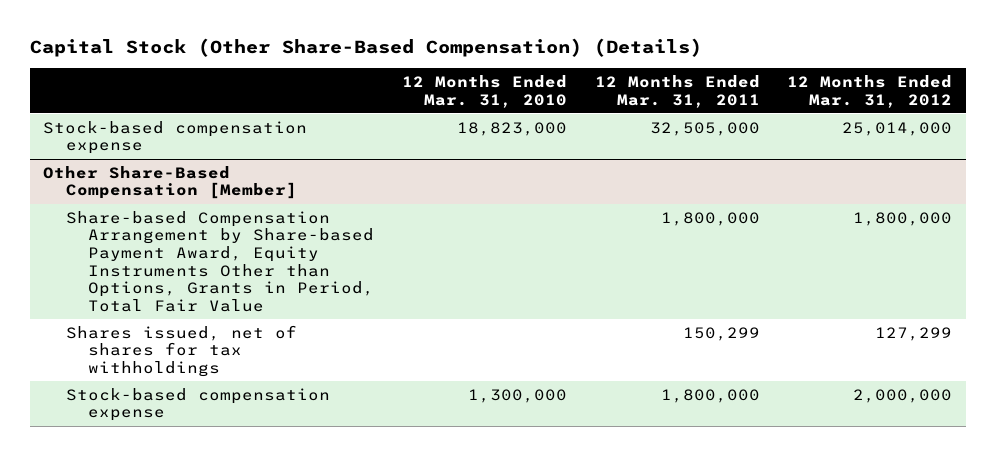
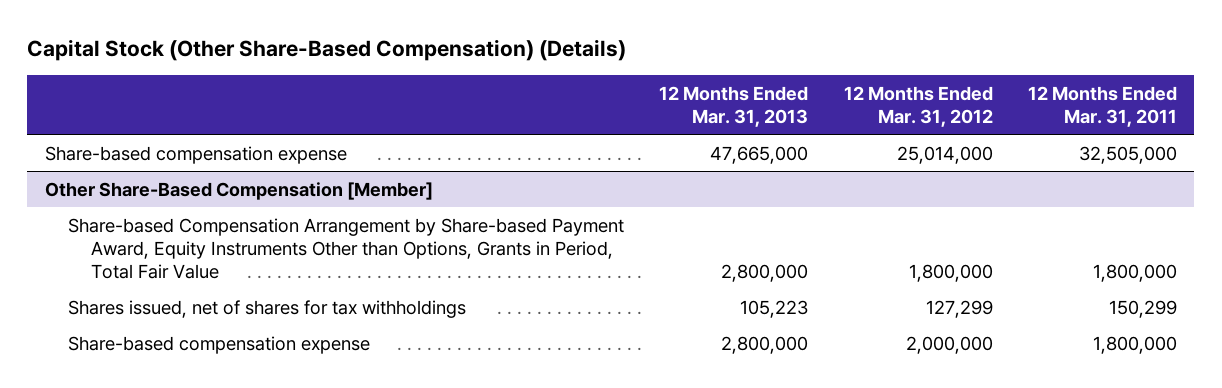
- | 12 Months Ended Mar. 31, 2010 | 12 Months Ended Mar. 31, 2011 | 12 Months Ended Mar. 31, 2012
+ | 12 Months Ended Mar. 31, 2013 | 12 Months Ended Mar. 31, 2012 | 12 Months Ended Mar. 31, 2011
- Stock-based compensation expense | 18,823,000 | 32,505,000 | 25,014,000
+ Share-based compensation expense | 47,665,000 | 25,014,000 | 32,505,000
@ Other Share-Based Compensation [Member]
- Stock-based compensation expense | 1,300,000 | 1,800,000 | 2,000,000
+ Share-based compensation expense | 2,800,000 | 2,000,000 | 1,800,000

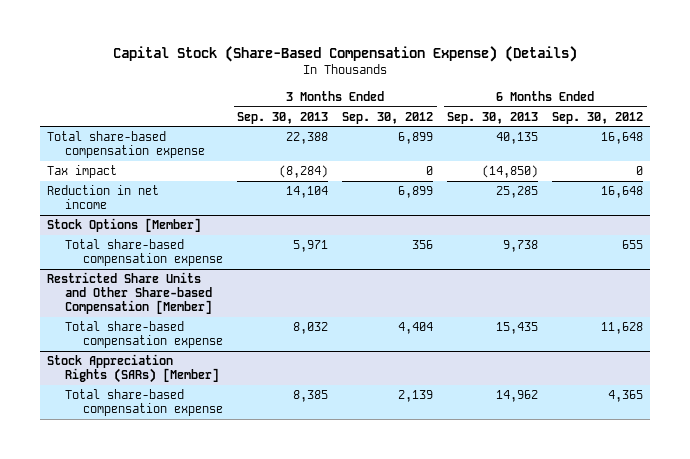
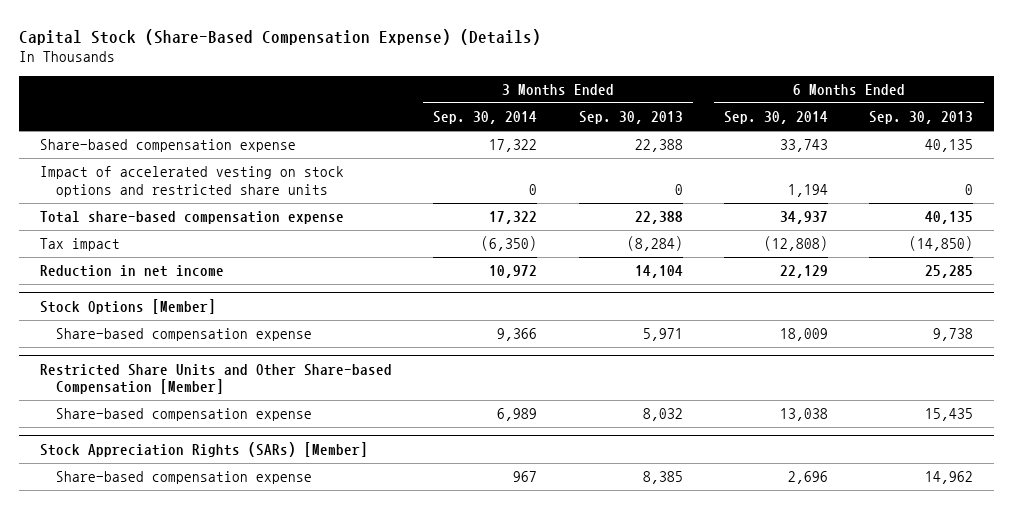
- | 3 Months Ended Sep. 30, 2013 | 3 Months Ended Sep. 30, 2012 | 6 Months Ended Sep. 30, 2013 | 6 Months Ended Sep. 30, 2012
+ | 3 Months Ended Sep. 30, 2014 | 3 Months Ended Sep. 30, 2013 | 6 Months Ended Sep. 30, 2014 | 6 Months Ended Sep. 30, 2013
+ Share-based compensation expense | 17,322 | 22,388 | 33,743 | 40,135
+ Impact of accelerated vesting on stock options and restricted share units | 0 | 0 | 1,194 | 0
@ Stock Options [Member]
- Total share-based compensation expense | 5,971 | 356 | 9,738 | 655
+ Share-based compensation expense | 9,366 | 5,971 | 18,009 | 9,738
@ Restricted Share Units and Other Share-based Compensation [Member]
- Total share-based compensation expense | 8,032 | 4,404 | 15,435 | 11,628
+ Share-based compensation expense | 6,989 | 8,032 | 13,038 | 15,435
@ Stock Appreciation Rights (SARs) [Member]
- Total share-based compensation expense | 8,385 | 2,139 | 14,962 | 4,365
+ Share-based compensation expense | 967 | 8,385 | 2,696 | 14,962

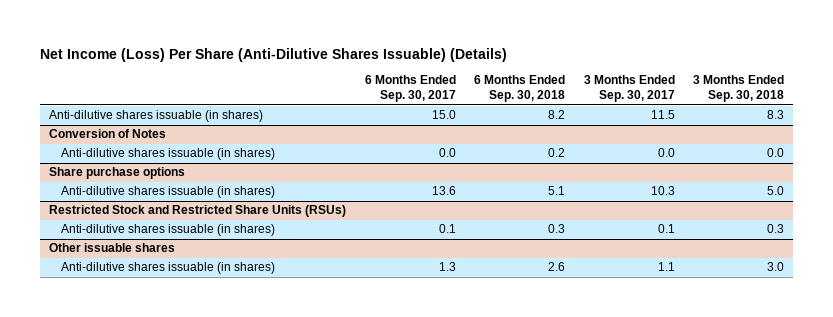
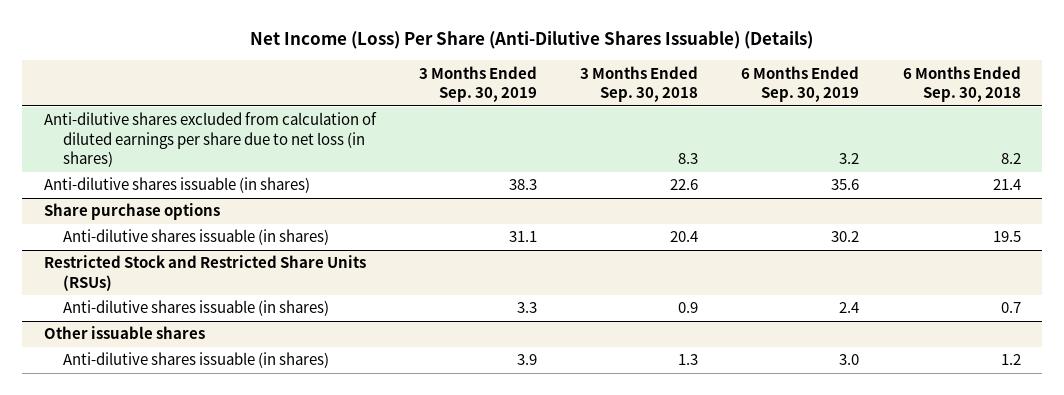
- | 6 Months Ended Sep. 30, 2017 | 6 Months Ended Sep. 30, 2018 | 3 Months Ended Sep. 30, 2017 | 3 Months Ended Sep. 30, 2018
+ | 3 Months Ended Sep. 30, 2019 | 3 Months Ended Sep. 30, 2018 | 6 Months Ended Sep. 30, 2019 | 6 Months Ended Sep. 30, 2018
- Anti-dilutive shares issuable (in shares) | 15.0 | 8.2 | 11.5 | 8.3
- Conversion of Notes
- Anti-dilutive shares issuable (in shares) | 0.0 | 0.2 | 0.0 | 0.0
+ Anti-dilutive shares excluded from calculation of diluted earnings per share due to net loss (in shares) | | 8.3 | 3.2 | 8.2
+ Anti-dilutive shares issuable (in shares) | 38.3 | 22.6 | 35.6 | 21.4
@ Share purchase options
- Anti-dilutive shares issuable (in shares) | 13.6 | 5.1 | 10.3 | 5.0
+ Anti-dilutive shares issuable (in shares) | 31.1 | 20.4 | 30.2 | 19.5
@ Restricted Stock and Restricted Share Units (RSUs)
- Anti-dilutive shares issuable (in shares) | 0.1 | 0.3 | 0.1 | 0.3
+ Anti-dilutive shares issuable (in shares) | 3.3 | 0.9 | 2.4 | 0.7
@ Other issuable shares
- Anti-dilutive shares issuable (in shares) | 1.3 | 2.6 | 1.1 | 3.0
+ Anti-dilutive shares issuable (in shares) | 3.9 | 1.3 | 3.0 | 1.2

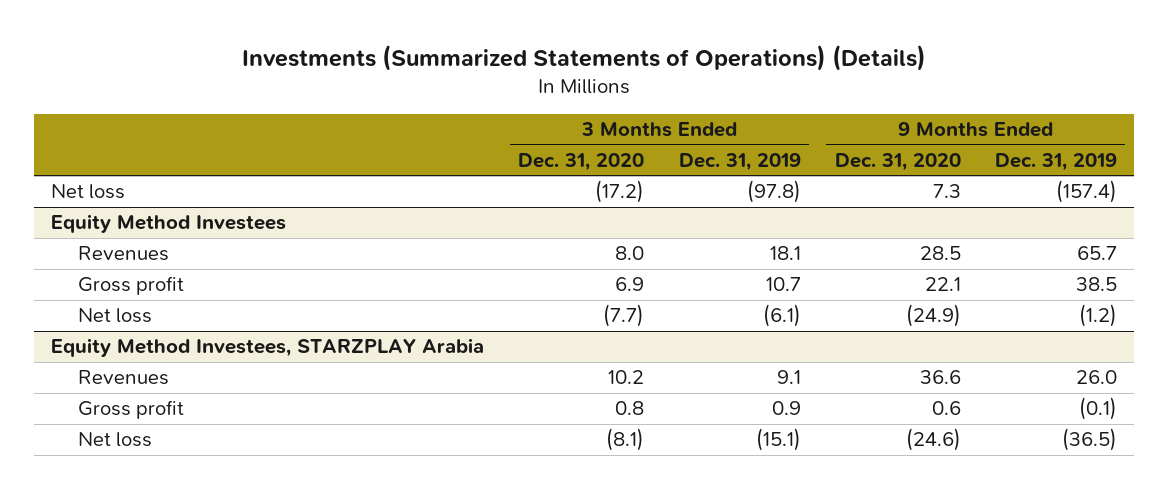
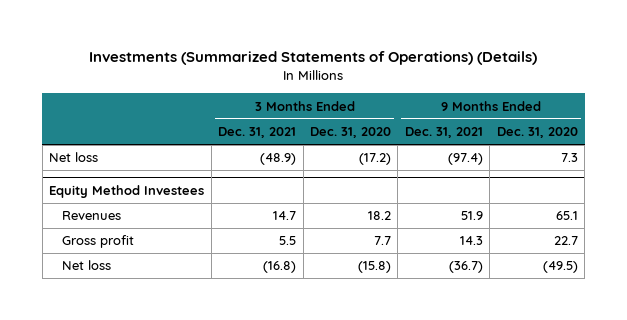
- | 3 Months Ended Dec. 31, 2020 | 3 Months Ended Dec. 31, 2019 | 9 Months Ended Dec. 31, 2020 | 9 Months Ended Dec. 31, 2019
+ | 3 Months Ended Dec. 31, 2021 | 3 Months Ended Dec. 31, 2020 | 9 Months Ended Dec. 31, 2021 | 9 Months Ended Dec. 31, 2020
@ Equity Method Investees
- Revenues | 8.0 | 18.1 | 28.5 | 65.7
- Gross profit | 6.9 | 10.7 | 22.1 | 38.5
- Net loss | (7.7) | (6.1) | (24.9) | (1.2)
- Equity Method Investees, STARZPLAY Arabia
- Revenues | 10.2 | 9.1 | 36.6 | 26.0
- Gross profit | 0.8 | 0.9 | 0.6 | (0.1)
- Net loss | (8.1) | (15.1) | (24.6) | (36.5)
@ Equity Method Investees
+ Revenues | 14.7 | 18.2 | 51.9 | 65.1
+ Gross profit | 5.5 | 7.7 | 14.3 | 22.7
+ Net loss | (16.8) | (15.8) | (36.7) | (49.5)

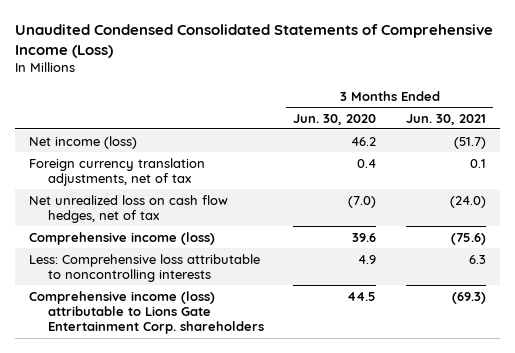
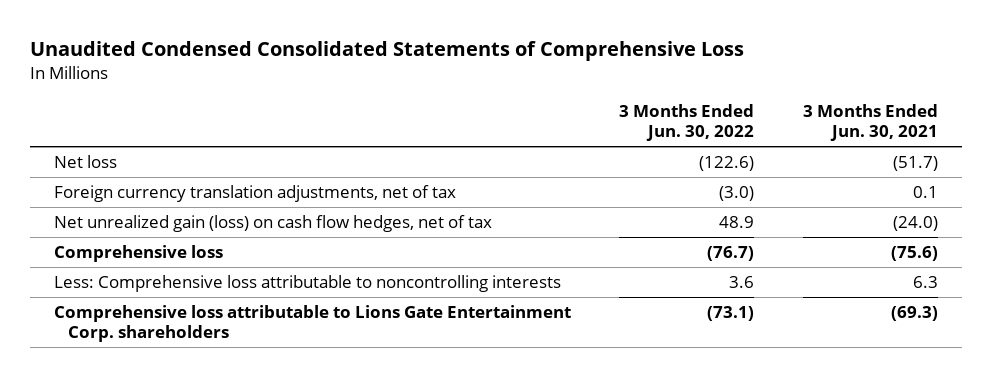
- Unaudited Condensed Consolidated Statements of Comprehensive Income (Loss)
+ Unaudited Condensed Consolidated Statements of Comprehensive Loss
- | 3 Months Ended Jun. 30, 2020 | 3 Months Ended Jun. 30, 2021
+ | 3 Months Ended Jun. 30, 2022 | 3 Months Ended Jun. 30, 2021
- Net income (loss) | 46.2 | (51.7)
+ Net loss | (122.6) | (51.7)
- Net unrealized loss on cash flow hedges, net of tax | (7.0) | (24.0)
- Comprehensive income (loss) | 39.6 | (75.6)
+ Net unrealized gain (loss) on cash flow hedges, net of tax | 48.9 | (24.0)
+ Comprehensive loss | (76.7) | (75.6)
- Comprehensive income (loss) attributable to Lions Gate Entertainment Corp. shareholders | 44.5 | (69.3)
+ Comprehensive loss attributable to Lions Gate Entertainment Corp. shareholders | (73.1) | (69.3)

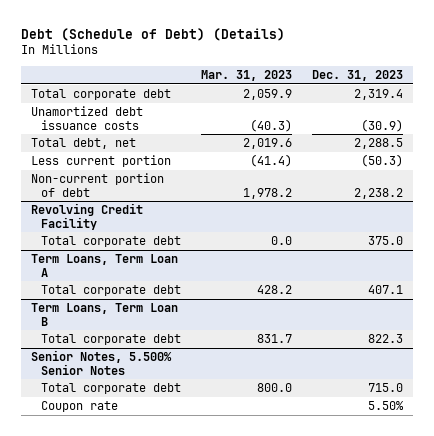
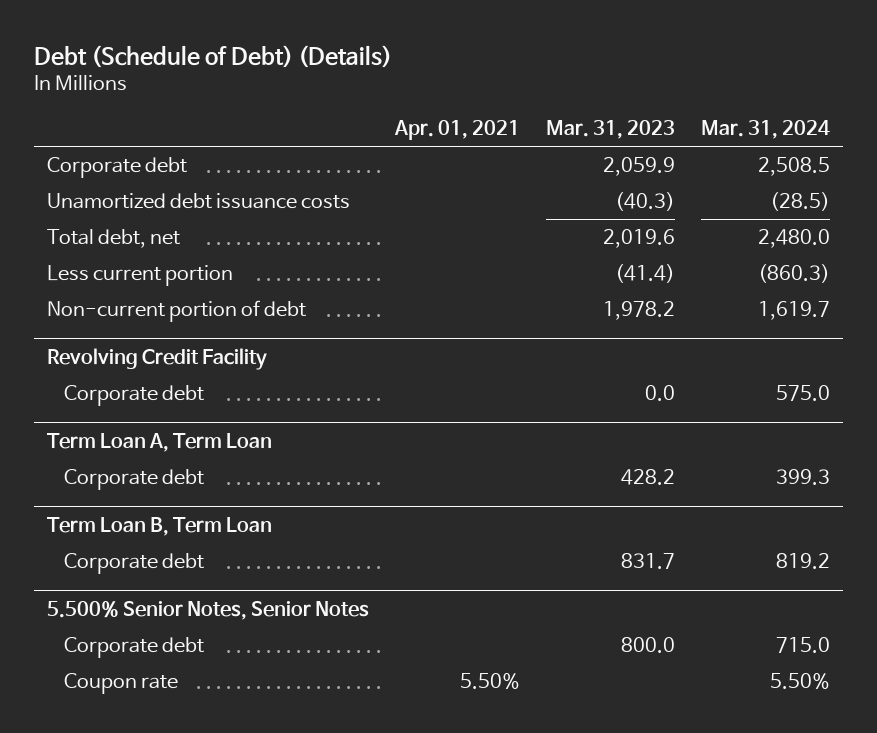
- | Mar. 31, 2023 | Dec. 31, 2023
+ | Apr. 01, 2021 | Mar. 31, 2023 | Mar. 31, 2024
- Total corporate debt | 2,059.9 | 2,319.4
+ Corporate debt | | 2,059.9 | 2,508.5
@ Revolving Credit Facility
- Total corporate debt | 0.0 | 375.0
- Term Loans, Term Loan A
- Total corporate debt | 428.2 | 407.1
- Term Loans, Term Loan B
- Total corporate debt | 831.7 | 822.3
- Senior Notes, 5.500% Senior Notes
- Total corporate debt | 800.0 | 715.0
@ Revolving Credit Facility
+ Corporate debt | | 0.0 | 575.0
+ Term Loan A, Term Loan
+ Corporate debt | | 428.2 | 399.3
+ Term Loan B, Term Loan
+ Corporate debt | | 831.7 | 819.2
+ 5.500% Senior Notes, Senior Notes
+ Corporate debt | | 800.0 | 715.0

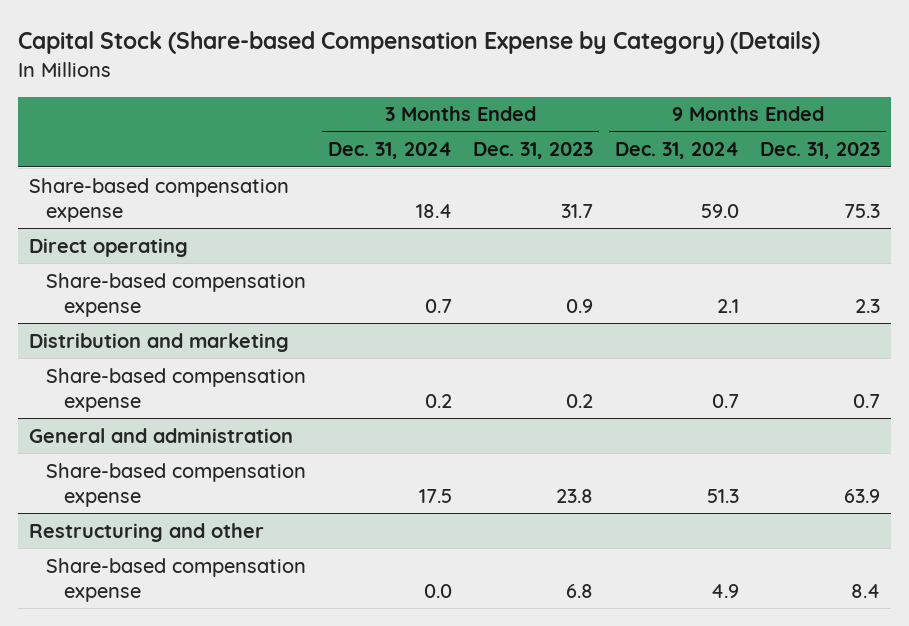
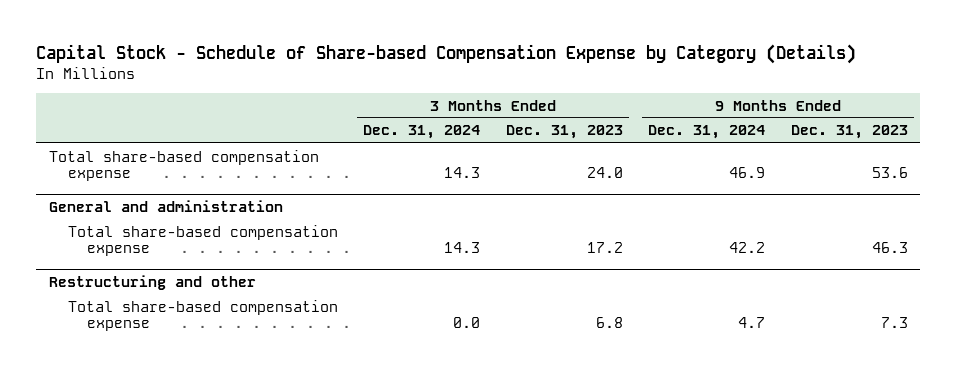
- Capital Stock (Share-based Compensation Expense by Category) (Details)
+ Capital Stock - Schedule of Share-based Compensation Expense by Category (Details)
- Share-based compensation expense | 18.4 | 31.7 | 59.0 | 75.3
- Direct operating
- Share-based compensation expense | 0.7 | 0.9 | 2.1 | 2.3
- Distribution and marketing
- Share-based compensation expense | 0.2 | 0.2 | 0.7 | 0.7
+ Total share-based compensation expense | 14.3 | 24.0 | 46.9 | 53.6
@ General and administration
- Share-based compensation expense | 17.5 | 23.8 | 51.3 | 63.9
+ Total share-based compensation expense | 14.3 | 17.2 | 42.2 | 46.3
@ Restructuring and other
- Share-based compensation expense | 0.0 | 6.8 | 4.9 | 8.4
+ Total share-based compensation expense | 0.0 | 6.8 | 4.7 | 7.3

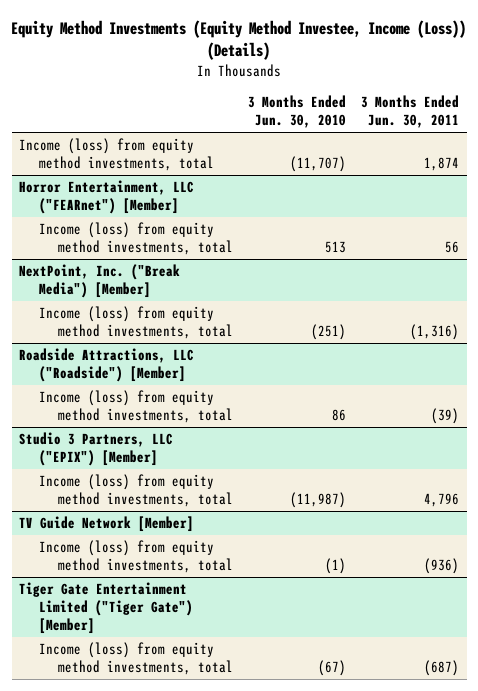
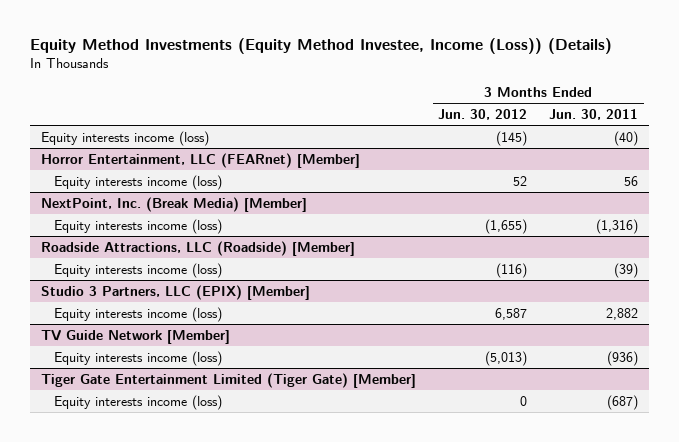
- | 3 Months Ended Jun. 30, 2010 | 3 Months Ended Jun. 30, 2011
+ | 3 Months Ended Jun. 30, 2012 | 3 Months Ended Jun. 30, 2011
- Income (loss) from equity method investments, total | (11,707) | 1,874
- Horror Entertainment, LLC ("FEARnet") [Member]
- Income (loss) from equity method investments, total | 513 | 56
- NextPoint, Inc. ("Break Media") [Member]
- Income (loss) from equity method investments, total | (251) | (1,316)
- Roadside Attractions, LLC ("Roadside") [Member]
- Income (loss) from equity method investments, total | 86 | (39)
- Studio 3 Partners, LLC ("EPIX") [Member]
- Income (loss) from equity method investments, total | (11,987) | 4,796
+ Equity interests income (loss) | (145) | (40)
+ Horror Entertainment, LLC (FEARnet) [Member]
+ Equity interests income (loss) | 52 | 56
+ NextPoint, Inc. (Break Media) [Member]
+ Equity interests income (loss) | (1,655) | (1,316)
+ Roadside Attractions, LLC (Roadside) [Member]
+ Equity interests income (loss) | (116) | (39)
+ Studio 3 Partners, LLC (EPIX) [Member]
+ Equity interests income (loss) | 6,587 | 2,882
@ TV Guide Network [Member]
- Income (loss) from equity method investments, total | (1) | (936)
- Tiger Gate Entertainment Limited ("Tiger Gate") [Member]
- Income (loss) from equity method investments, total | (67) | (687)
@ TV Guide Network [Member]
+ Equity interests income (loss) | (5,013) | (936)
+ Tiger Gate Entertainment Limited (Tiger Gate) [Member]
+ Equity interests income (loss) | 0 | (687)

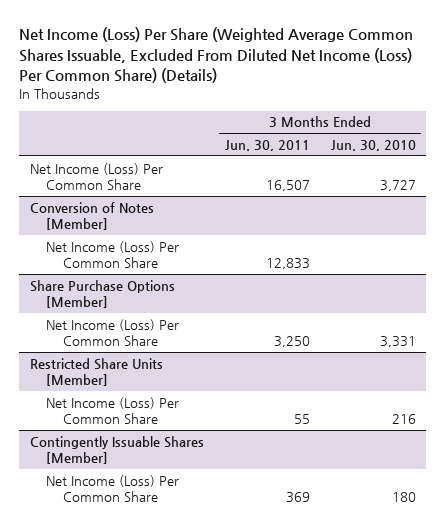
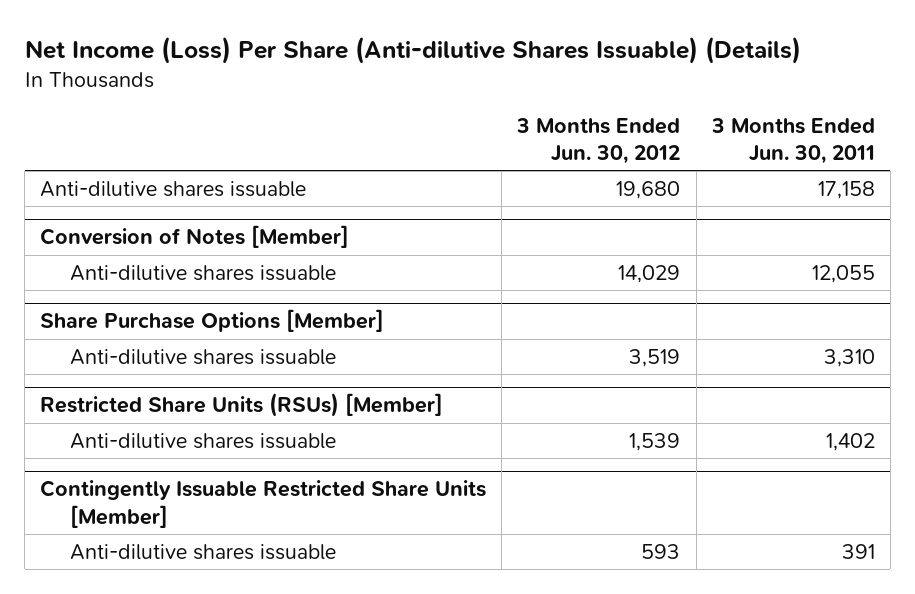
- Net Income (Loss) Per Share (Weighted Average Common Shares Issuable, Excluded From Diluted Net Income (Loss) Per Common Share) (Details)
+ Net Income (Loss) Per Share (Anti-dilutive Shares Issuable) (Details)
- | 3 Months Ended Jun. 30, 2011 | 3 Months Ended Jun. 30, 2010
+ | 3 Months Ended Jun. 30, 2012 | 3 Months Ended Jun. 30, 2011
- Net Income (Loss) Per Common Share | 16,507 | 3,727
+ Anti-dilutive shares issuable | 19,680 | 17,158
@ Conversion of Notes [Member]
- Net Income (Loss) Per Common Share | 12,833 |
+ Anti-dilutive shares issuable | 14,029 | 12,055
@ Share Purchase Options [Member]
- Net Income (Loss) Per Common Share | 3,250 | 3,331
- Restricted Share Units [Member]
- Net Income (Loss) Per Common Share | 55 | 216
- Contingently Issuable Shares [Member]
- Net Income (Loss) Per Common Share | 369 | 180
@ Share Purchase Options [Member]
+ Anti-dilutive shares issuable | 3,519 | 3,310
+ Restricted Share Units (RSUs) [Member]
+ Anti-dilutive shares issuable | 1,539 | 1,402
+ Contingently Issuable Restricted Share Units [Member]
+ Anti-dilutive shares issuable | 593 | 391

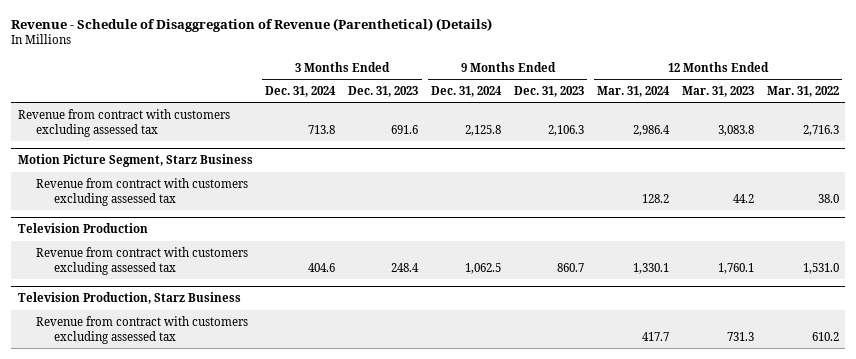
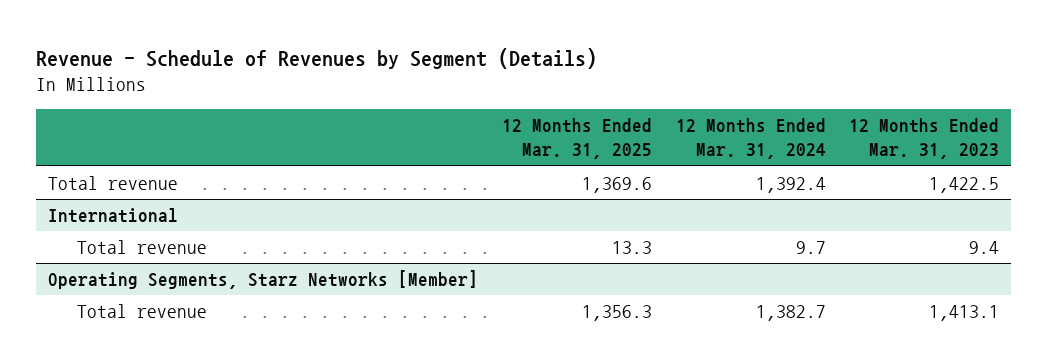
- Revenue - Schedule of Disaggregation of Revenue (Parenthetical) (Details)
+ Revenue - Schedule of Revenues by Segment (Details)
- | 3 Months Ended Dec. 31, 2024 | 3 Months Ended Dec. 31, 2023 | 9 Months Ended Dec. 31, 2024 | 9 Months Ended Dec. 31, 2023 | 12 Months Ended Mar. 31, 2024 | 12 Months Ended Mar. 31, 2023 | 12 Months Ended Mar. 31, 2022
+ | 12 Months Ended Mar. 31, 2025 | 12 Months Ended Mar. 31, 2024 | 12 Months Ended Mar. 31, 2023
- Revenue from contract with customers excluding assessed tax | 713.8 | 691.6 | 2,125.8 | 2,106.3 | 2,986.4 | 3,083.8 | 2,716.3
- Motion Picture Segment, Starz Business
- Revenue from contract with customers excluding assessed tax | | | | | 128.2 | 44.2 | 38.0
- Television Production
- Revenue from contract with customers excluding assessed tax | 404.6 | 248.4 | 1,062.5 | 860.7 | 1,330.1 | 1,760.1 | 1,531.0
- Television Production, Starz Business
- Revenue from contract with customers excluding assessed tax | | | | | 417.7 | 731.3 | 610.2
+ Total revenue | 1,369.6 | 1,392.4 | 1,422.5
+ International
+ Total revenue | 13.3 | 9.7 | 9.4
+ Operating Segments, Starz Networks [Member]
+ Total revenue | 1,356.3 | 1,382.7 | 1,413.1

